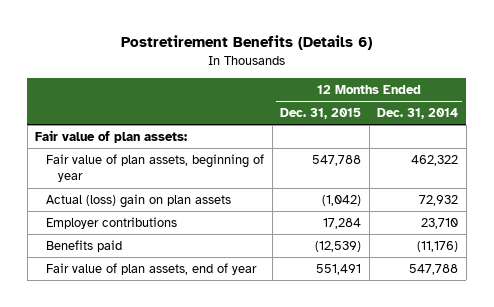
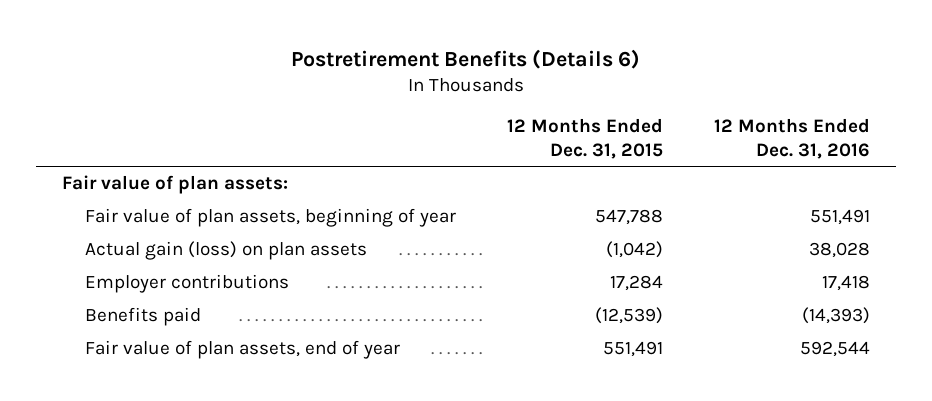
- | 12 Months Ended Dec. 31, 2015 | 12 Months Ended Dec. 31, 2014
+ | 12 Months Ended Dec. 31, 2015 | 12 Months Ended Dec. 31, 2016
- Actual (loss) gain on plan assets | (1,042) | 72,932
+ Actual gain (loss) on plan assets | (1,042) | 38,028

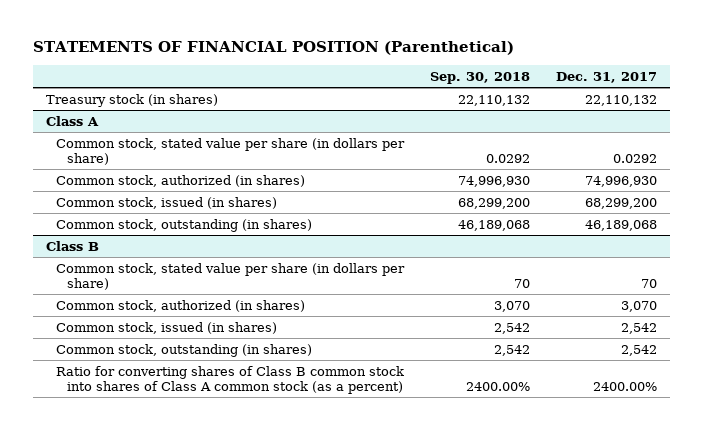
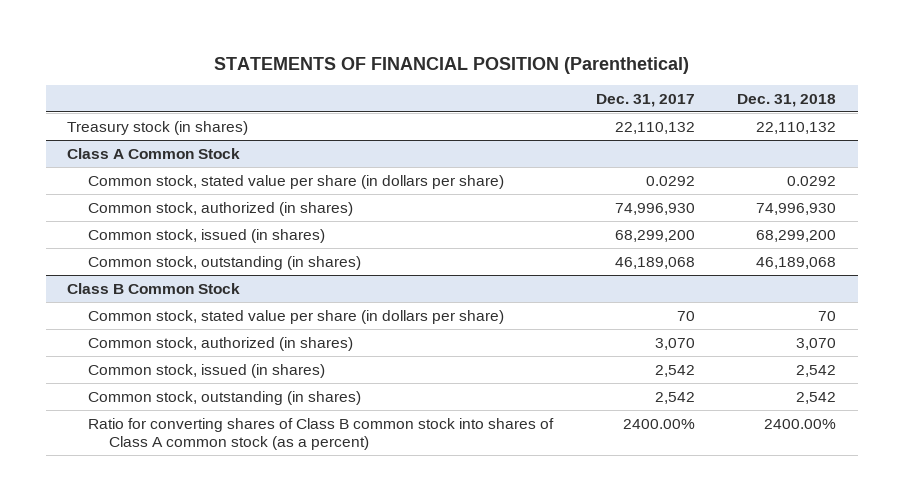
- | Sep. 30, 2018 | Dec. 31, 2017
+ | Dec. 31, 2017 | Dec. 31, 2018
- Class A
+ Class A Common Stock
- Class B
+ Class B Common Stock

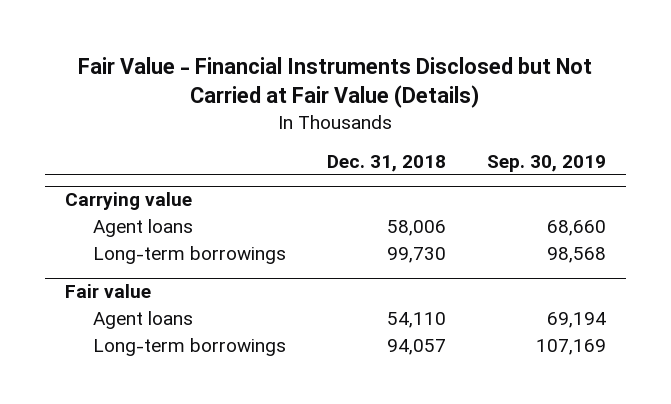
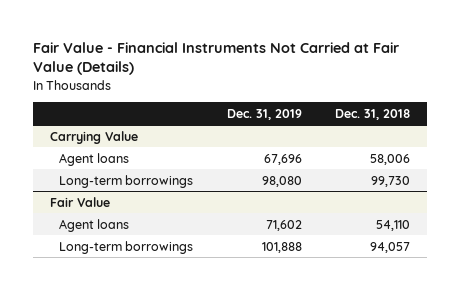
- Fair Value - Financial Instruments Disclosed but Not Carried at Fair Value (Details)
+ Fair Value - Financial Instruments Not Carried at Fair Value (Details)
- | Dec. 31, 2018 | Sep. 30, 2019
+ | Dec. 31, 2019 | Dec. 31, 2018
- Carrying value
+ Carrying Value
- Fair value
+ Fair Value

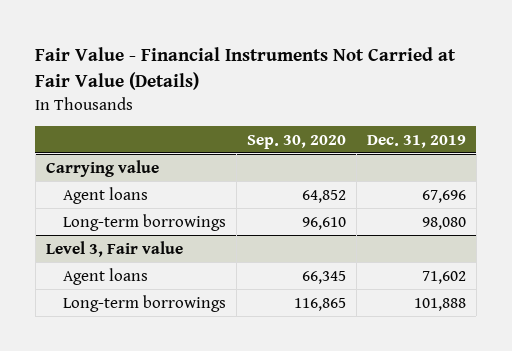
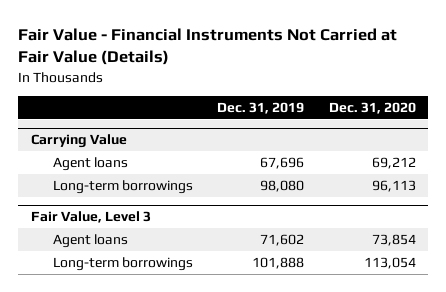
- | Sep. 30, 2020 | Dec. 31, 2019
+ | Dec. 31, 2019 | Dec. 31, 2020
- Carrying value
+ Carrying Value
- Level 3, Fair value
+ Fair Value, Level 3

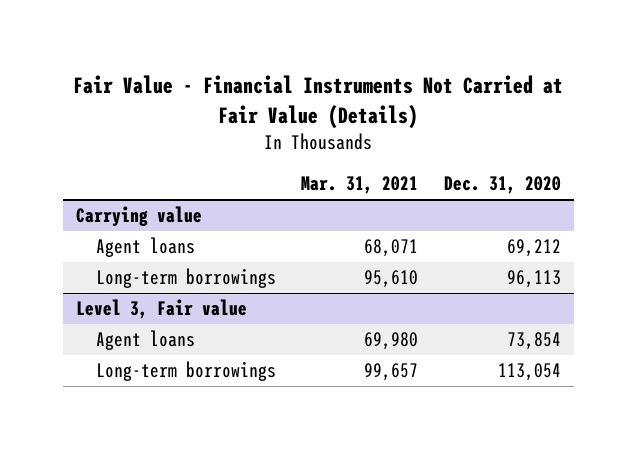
- | Dec. 31, 2019 | Dec. 31, 2020
+ | Mar. 31, 2021 | Dec. 31, 2020
- Carrying Value
+ Carrying value
- Fair Value, Level 3
+ Level 3, Fair value

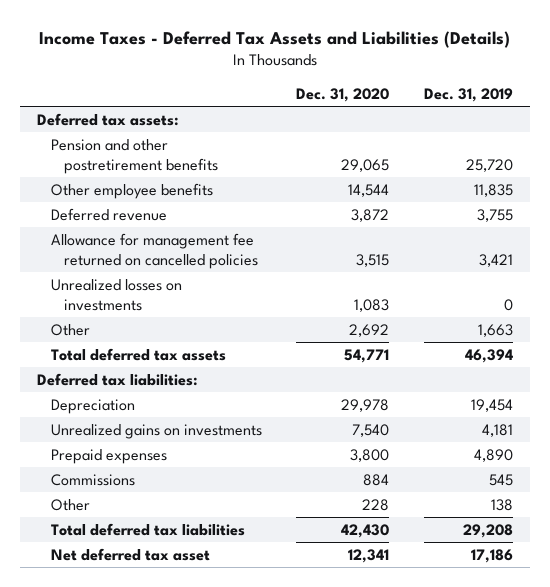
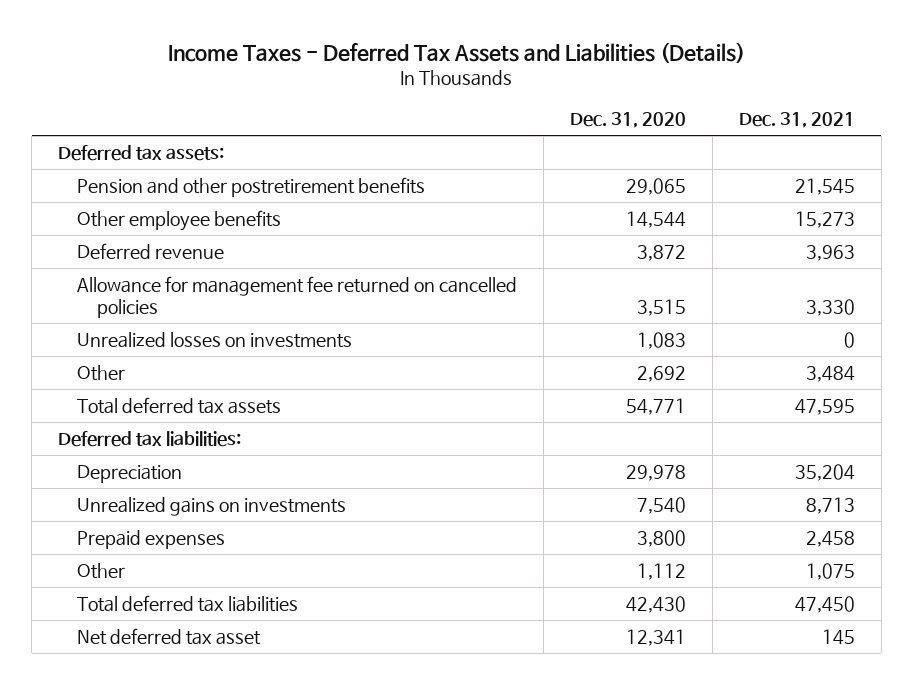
- | Dec. 31, 2020 | Dec. 31, 2019
+ | Dec. 31, 2020 | Dec. 31, 2021
- Commissions | 884 | 545
- Other | 228 | 138
+ Other | 1,112 | 1,075

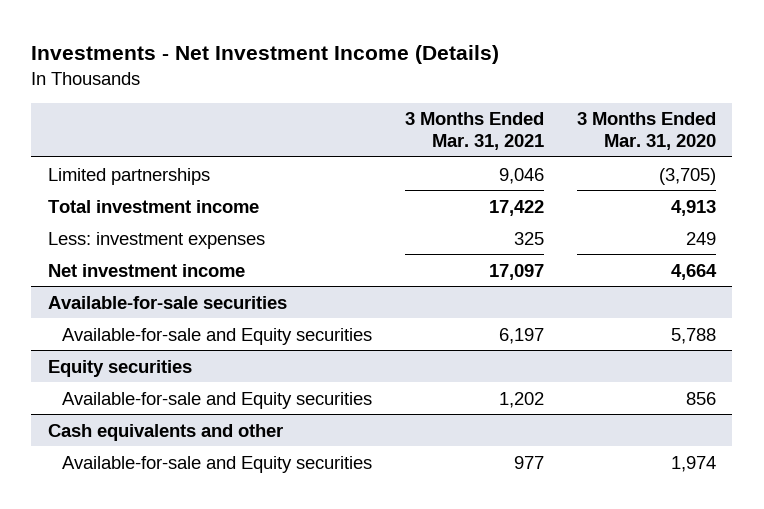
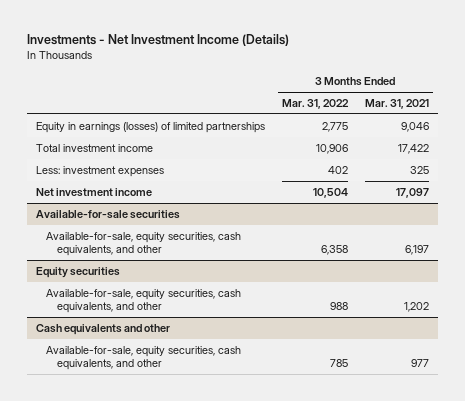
- | 3 Months Ended Mar. 31, 2021 | 3 Months Ended Mar. 31, 2020
+ | 3 Months Ended Mar. 31, 2022 | 3 Months Ended Mar. 31, 2021
- Limited partnerships | 9,046 | (3,705)
+ Equity in earnings (losses) of limited partnerships | 2,775 | 9,046
@ Available-for-sale securities
- Available-for-sale and Equity securities | 6,197 | 5,788
+ Available-for-sale, equity securities, cash equivalents, and other | 6,358 | 6,197
@ Equity securities
- Available-for-sale and Equity securities | 1,202 | 856
+ Available-for-sale, equity securities, cash equivalents, and other | 988 | 1,202
@ Cash equivalents and other
- Available-for-sale and Equity securities | 977 | 1,974
+ Available-for-sale, equity securities, cash equivalents, and other | 785 | 977

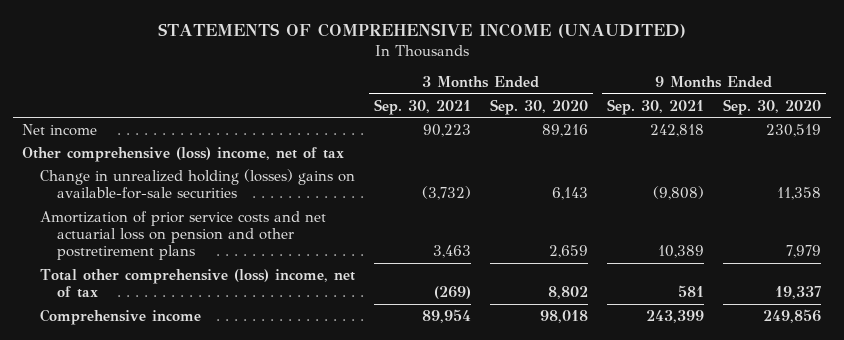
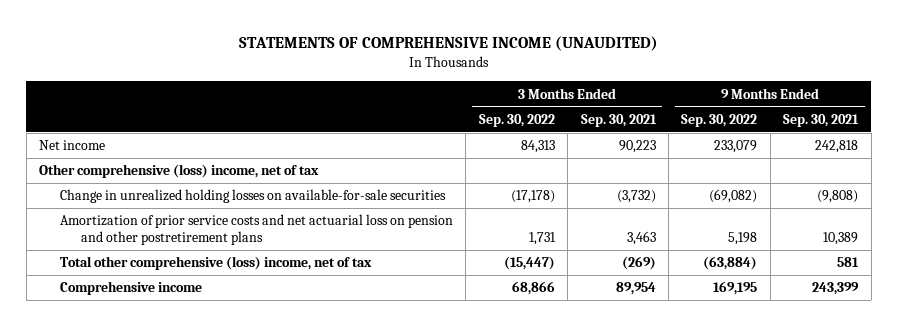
- | 3 Months Ended Sep. 30, 2021 | 3 Months Ended Sep. 30, 2020 | 9 Months Ended Sep. 30, 2021 | 9 Months Ended Sep. 30, 2020
+ | 3 Months Ended Sep. 30, 2022 | 3 Months Ended Sep. 30, 2021 | 9 Months Ended Sep. 30, 2022 | 9 Months Ended Sep. 30, 2021
- Change in unrealized holding (losses) gains on available-for-sale securities | (3,732) | 6,143 | (9,808) | 11,358
+ Change in unrealized holding losses on available-for-sale securities | (17,178) | (3,732) | (69,082) | (9,808)

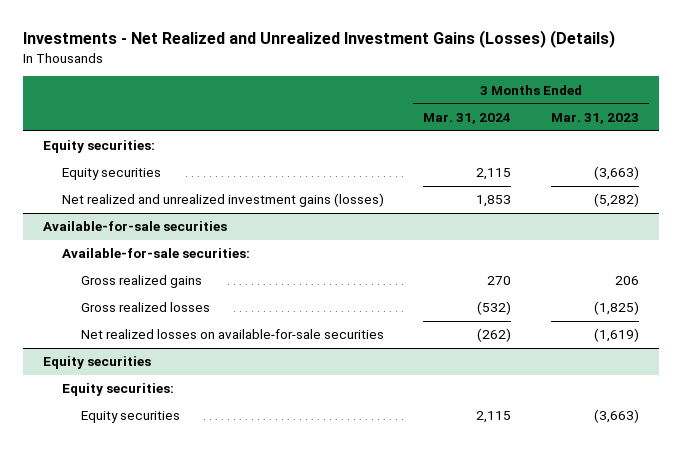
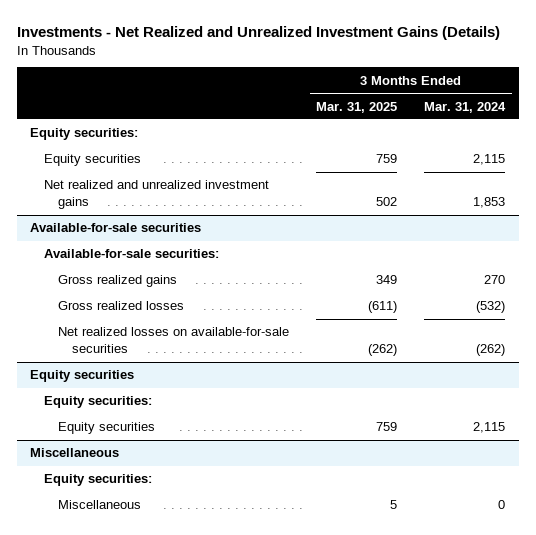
- Investments - Net Realized and Unrealized Investment Gains (Losses) (Details)
+ Investments - Net Realized and Unrealized Investment Gains (Details)
- | 3 Months Ended Mar. 31, 2024 | 3 Months Ended Mar. 31, 2023
+ | 3 Months Ended Mar. 31, 2025 | 3 Months Ended Mar. 31, 2024
- Net realized and unrealized investment gains (losses) | 1,853 | (5,282)
+ Net realized and unrealized investment gains | 502 | 1,853
+ Miscellaneous
+ Equity securities:
+ Miscellaneous | 5 | 0

